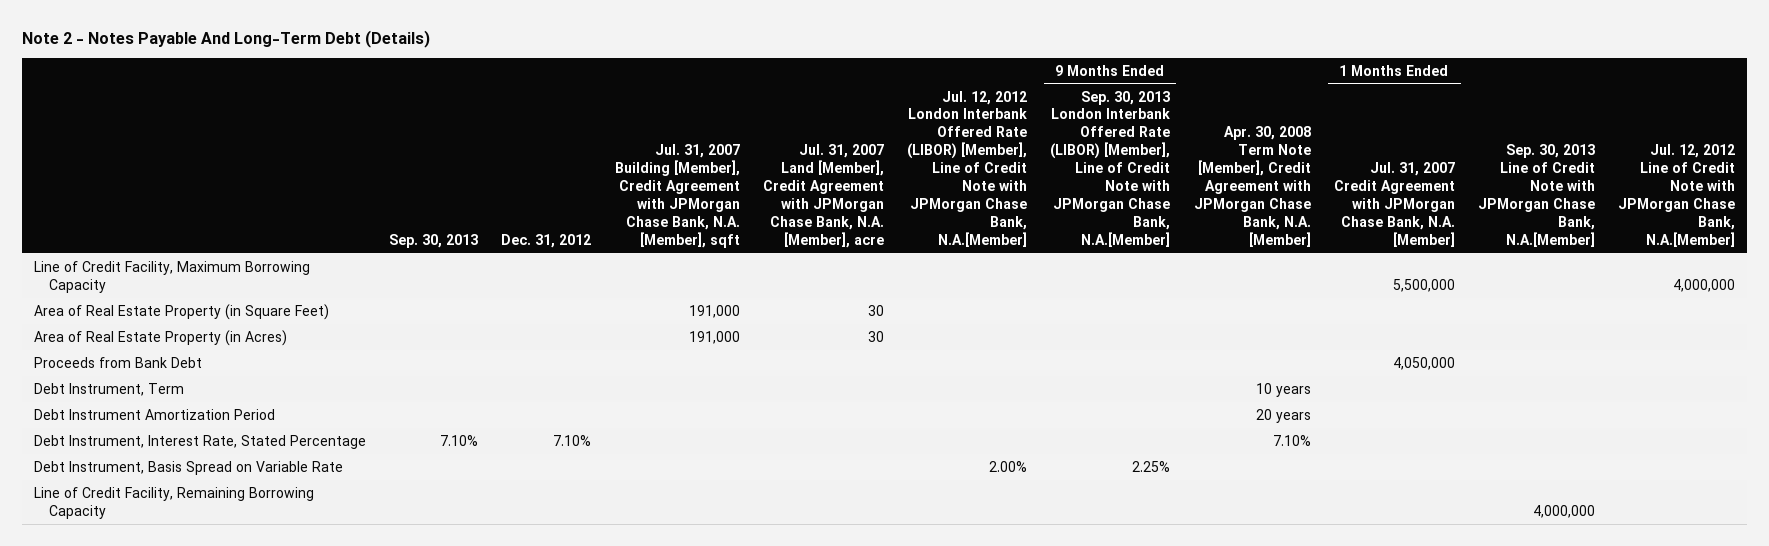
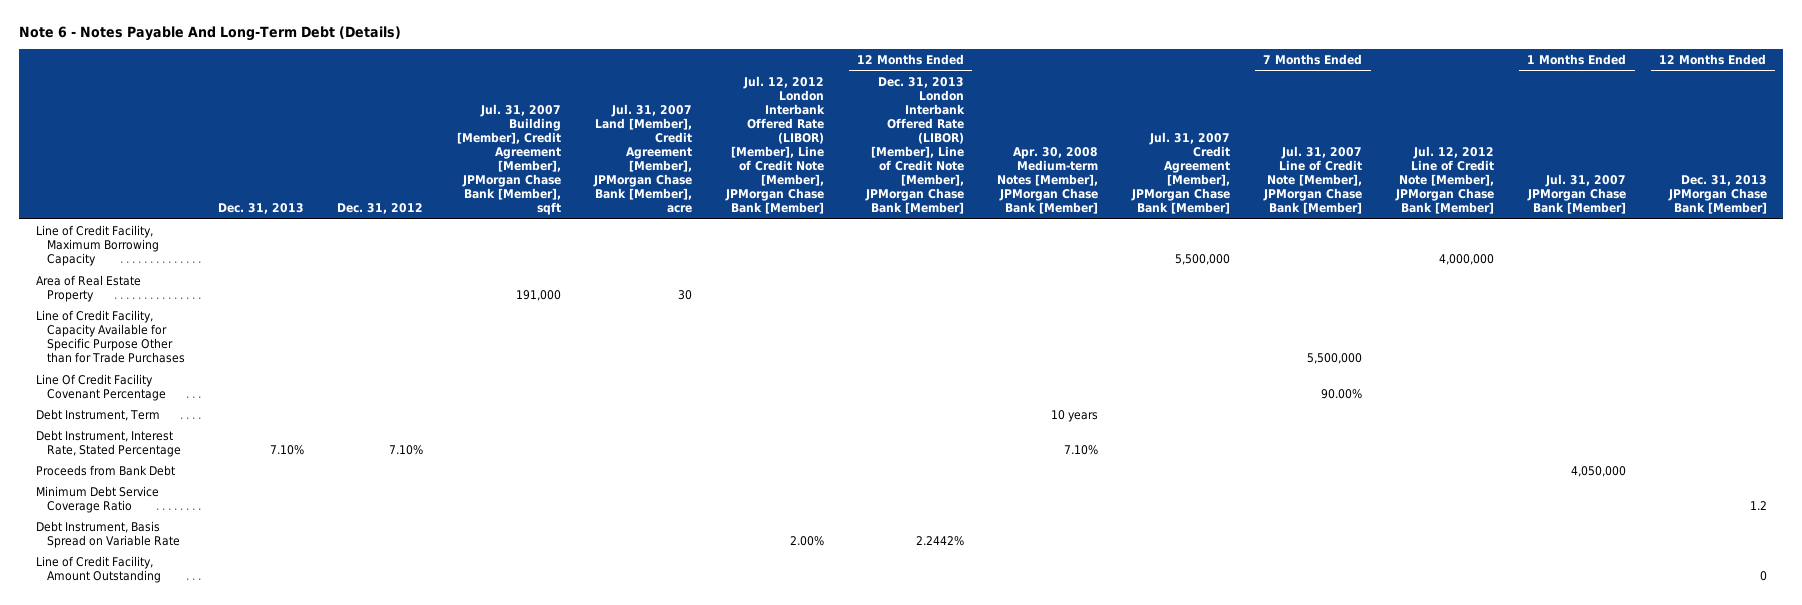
- Note 2 - Notes Payable And Long-Term Debt (Details)
+ Note 6 - Notes Payable And Long-Term Debt (Details)
- | Sep. 30, 2013 | Dec. 31, 2012 | Jul. 31, 2007 Building [Member], Credit Agreement with JPMorgan Chase Bank, N.A. [Member], sqft | Jul. 31, 2007 Land [Member], Credit Agreement with JPMorgan Chase Bank, N.A. [Member], acre | Jul. 12, 2012 London Interbank Offered Rate (LIBOR) [Member], Line of Credit Note with JPMorgan Chase Bank, N.A.[Member] | 9 Months Ended Sep. 30, 2013 London Interbank Offered Rate (LIBOR) [Member], Line of Credit Note with JPMorgan Chase Bank, N.A.[Member] | Apr. 30, 2008 Term Note [Member], Credit Agreement with JPMorgan Chase Bank, N.A. [Member] | 1 Months Ended Jul. 31, 2007 Credit Agreement with JPMorgan Chase Bank, N.A. [Member] | Sep. 30, 2013 Line of Credit Note with JPMorgan Chase Bank, N.A.[Member] | Jul. 12, 2012 Line of Credit Note with JPMorgan Chase Bank, N.A.[Member]
+ | Dec. 31, 2013 | Dec. 31, 2012 | Jul. 31, 2007 Building [Member], Credit Agreement [Member], JPMorgan Chase Bank [Member], sqft | Jul. 31, 2007 Land [Member], Credit Agreement [Member], JPMorgan Chase Bank [Member], acre | Jul. 12, 2012 London Interbank Offered Rate (LIBOR) [Member], Line of Credit Note [Member], JPMorgan Chase Bank [Member] | 12 Months Ended Dec. 31, 2013 London Interbank Offered Rate (LIBOR) [Member], Line of Credit Note [Member], JPMorgan Chase Bank [Member] | Apr. 30, 2008 Medium-term Notes [Member], JPMorgan Chase Bank [Member] | Jul. 31, 2007 Credit Agreement [Member], JPMorgan Chase Bank [Member] | 7 Months Ended Jul. 31, 2007 Line of Credit Note [Member], JPMorgan Chase Bank [Member] | Jul. 12, 2012 Line of Credit Note [Member], JPMorgan Chase Bank [Member] | 1 Months Ended Jul. 31, 2007 JPMorgan Chase Bank [Member] | 12 Months Ended Dec. 31, 2013 JPMorgan Chase Bank [Member]
- Area of Real Estate Property (in Square Feet) | | | 191,000 | 30 | | | | | |
- Area of Real Estate Property (in Acres) | | | 191,000 | 30 | | | | | |
+ Area of Real Estate Property | | | 191,000 | 30 | | | | | | | |
+ Line of Credit Facility, Capacity Available for Specific Purpose Other than for Trade Purchases | | | | | | | | | 5,500,000 | | |
+ Line Of Credit Facility Covenant Percentage | | | | | | | | | 90.00% | | |
- Debt Instrument Amortization Period | | | | | | | 20 years | | |
moved down: Proceeds from Bank Debt | | | | | | | | | | | 4,050,000 |
+ Minimum Debt Service Coverage Ratio | | | | | | | | | | | | 1.2
- Line of Credit Facility, Remaining Borrowing Capacity | | | | | | | | | 4,000,000 |
+ Line of Credit Facility, Amount Outstanding | | | | | | | | | | | | 0

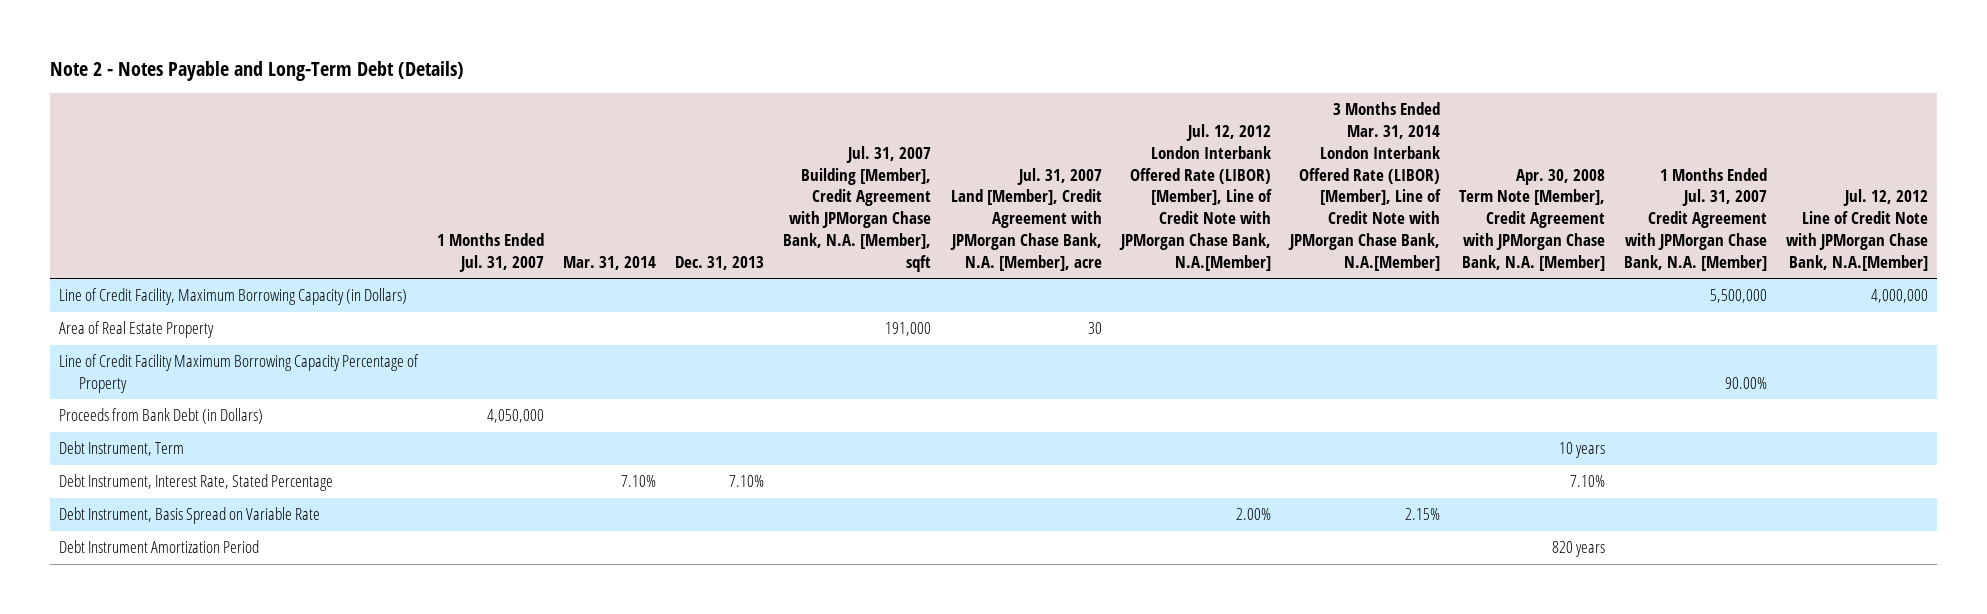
- Note 6 - Notes Payable And Long-Term Debt (Details)
+ Note 2 - Notes Payable and Long-Term Debt (Details)
- | Dec. 31, 2013 | Dec. 31, 2012 | Jul. 31, 2007 Building [Member], Credit Agreement [Member], JPMorgan Chase Bank [Member], sqft | Jul. 31, 2007 Land [Member], Credit Agreement [Member], JPMorgan Chase Bank [Member], acre | Jul. 12, 2012 London Interbank Offered Rate (LIBOR) [Member], Line of Credit Note [Member], JPMorgan Chase Bank [Member] | 12 Months Ended Dec. 31, 2013 London Interbank Offered Rate (LIBOR) [Member], Line of Credit Note [Member], JPMorgan Chase Bank [Member] | Apr. 30, 2008 Medium-term Notes [Member], JPMorgan Chase Bank [Member] | Jul. 31, 2007 Credit Agreement [Member], JPMorgan Chase Bank [Member] | 7 Months Ended Jul. 31, 2007 Line of Credit Note [Member], JPMorgan Chase Bank [Member] | Jul. 12, 2012 Line of Credit Note [Member], JPMorgan Chase Bank [Member] | 1 Months Ended Jul. 31, 2007 JPMorgan Chase Bank [Member] | 12 Months Ended Dec. 31, 2013 JPMorgan Chase Bank [Member]
+ | 1 Months Ended Jul. 31, 2007 | Mar. 31, 2014 | Dec. 31, 2013 | Jul. 31, 2007 Building [Member], Credit Agreement with JPMorgan Chase Bank, N.A. [Member], sqft | Jul. 31, 2007 Land [Member], Credit Agreement with JPMorgan Chase Bank, N.A. [Member], acre | Jul. 12, 2012 London Interbank Offered Rate (LIBOR) [Member], Line of Credit Note with JPMorgan Chase Bank, N.A.[Member] | 3 Months Ended Mar. 31, 2014 London Interbank Offered Rate (LIBOR) [Member], Line of Credit Note with JPMorgan Chase Bank, N.A.[Member] | Apr. 30, 2008 Term Note [Member], Credit Agreement with JPMorgan Chase Bank, N.A. [Member] | 1 Months Ended Jul. 31, 2007 Credit Agreement with JPMorgan Chase Bank, N.A. [Member] | Jul. 12, 2012 Line of Credit Note with JPMorgan Chase Bank, N.A.[Member]
- Line of Credit Facility, Maximum Borrowing Capacity | | | | | | | | 5,500,000 | | 4,000,000 | |
+ Line of Credit Facility, Maximum Borrowing Capacity (in Dollars) | | | | | | | | | 5,500,000 | 4,000,000
- Line of Credit Facility, Capacity Available for Specific Purpose Other than for Trade Purchases | | | | | | | | | 5,500,000 | | |
- Line Of Credit Facility Covenant Percentage | | | | | | | | | 90.00% | | |
+ Line of Credit Facility Maximum Borrowing Capacity Percentage of Property | | | | | | | | | 90.00% |
+ Proceeds from Bank Debt (in Dollars) | 4,050,000 | | | | | | | | |
- Proceeds from Bank Debt | | | | | | | | | | | 4,050,000 |
- Minimum Debt Service Coverage Ratio | | | | | | | | | | | | 1.2
- Line of Credit Facility, Amount Outstanding | | | | | | | | | | | | 0
+ Debt Instrument Amortization Period | | | | | | | | 820 years | |

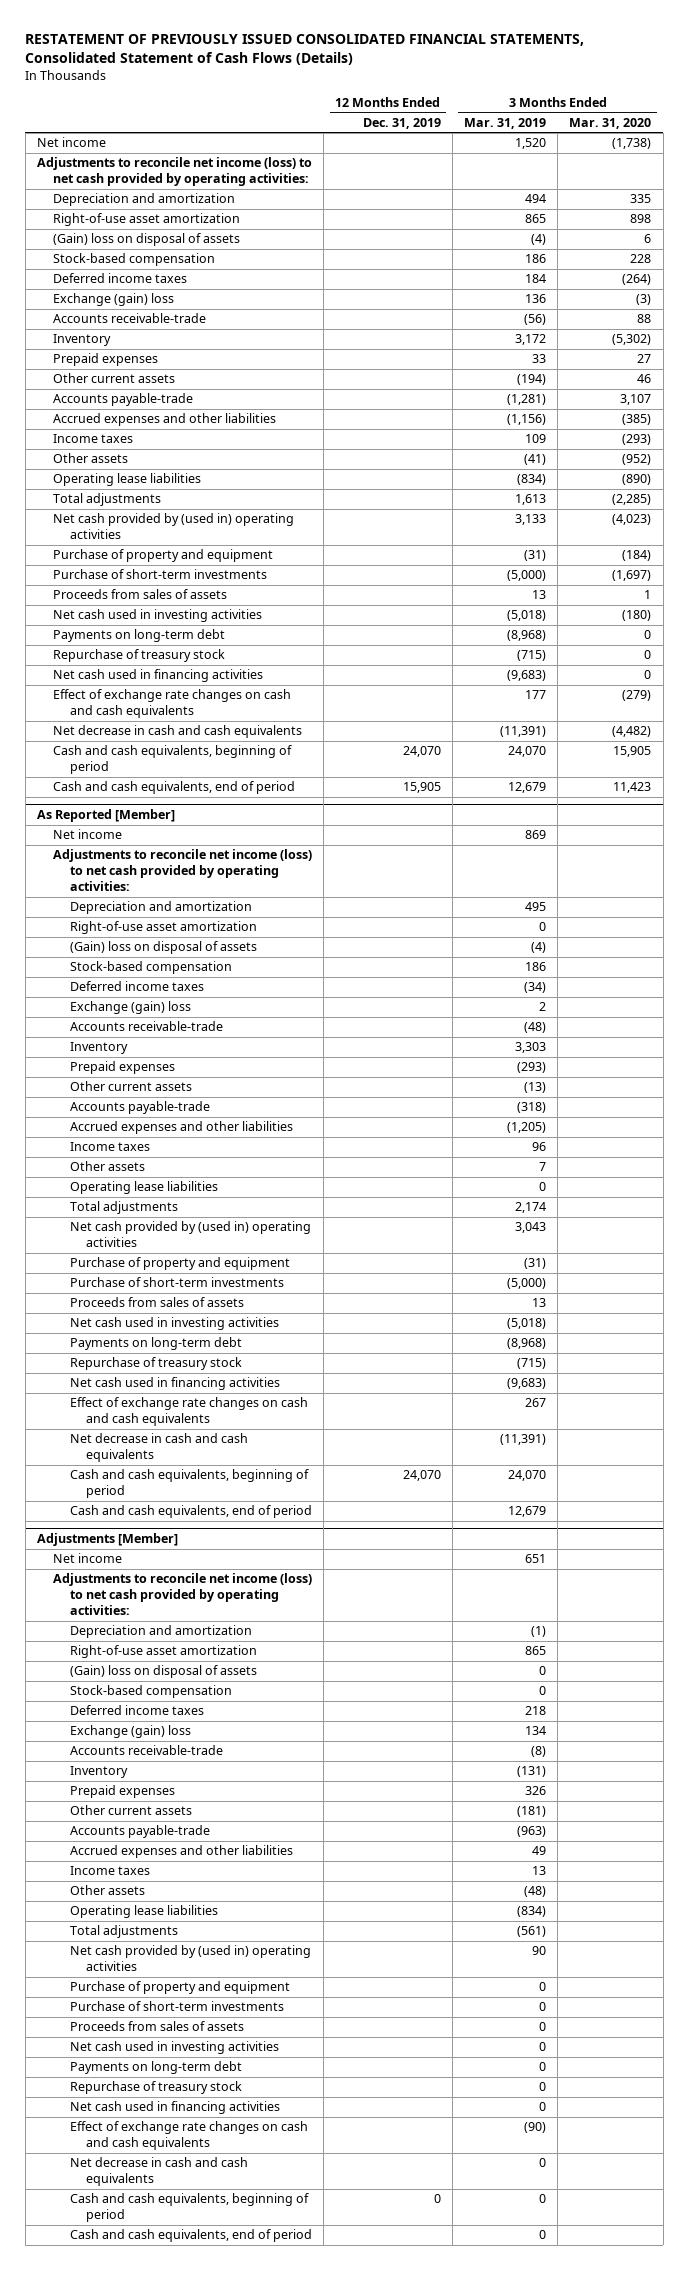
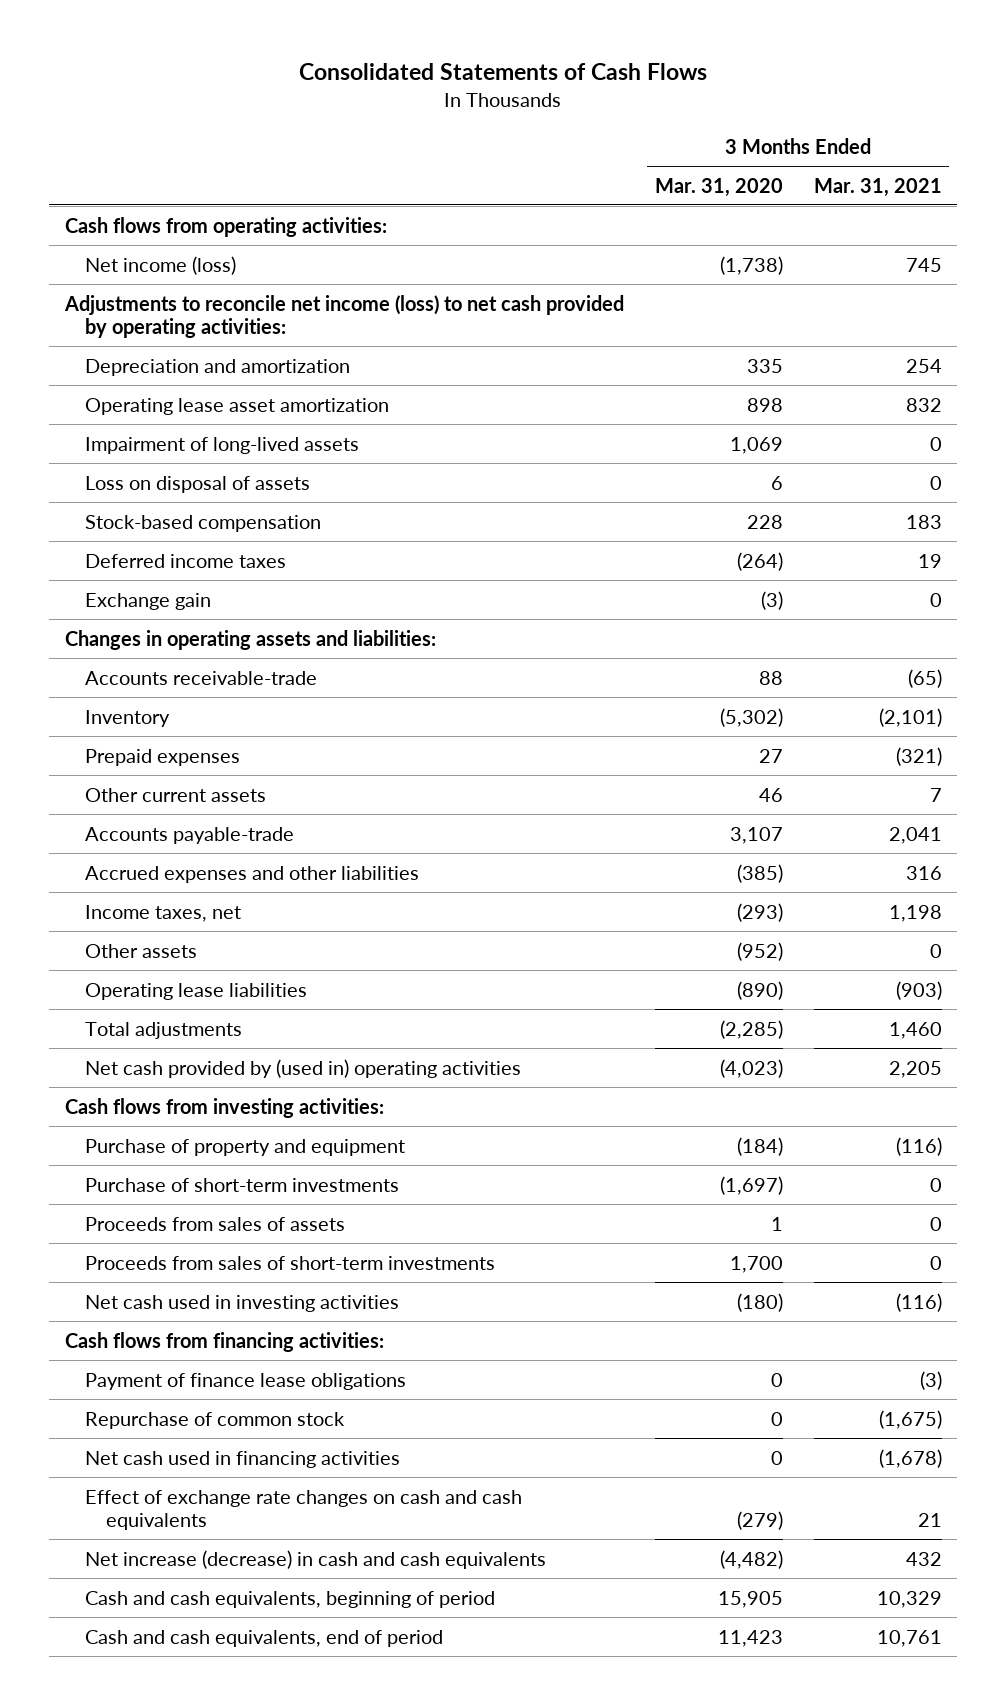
- RESTATEMENT OF PREVIOUSLY ISSUED CONSOLIDATED FINANCIAL STATEMENTS, Consolidated Statement of Cash Flows (Details)
+ Consolidated Statements of Cash Flows
- | 12 Months Ended Dec. 31, 2019 | 3 Months Ended Mar. 31, 2019 | 3 Months Ended Mar. 31, 2020
+ | 3 Months Ended Mar. 31, 2020 | 3 Months Ended Mar. 31, 2021
- Net income | | 1,520 | (1,738)
+ Cash flows from operating activities:
+ Net income (loss) | (1,738) | 745
- Right-of-use asset amortization | | 865 | 898
- (Gain) loss on disposal of assets | | (4) | 6
+ Operating lease asset amortization | 898 | 832
+ Impairment of long-lived assets | 1,069 | 0
+ Loss on disposal of assets | 6 | 0
- Exchange (gain) loss | | 136 | (3)
+ Exchange gain | (3) | 0
+ Changes in operating assets and liabilities:
- Income taxes | | 109 | (293)
+ Income taxes, net | (293) | 1,198
+ Cash flows from investing activities:
+ Proceeds from sales of short-term investments | 1,700 | 0
- Payments on long-term debt | | (8,968) | 0
- Repurchase of treasury stock | | (715) | 0
+ Cash flows from financing activities:
+ Payment of finance lease obligations | 0 | (3)
+ Repurchase of common stock | 0 | (1,675)
- Net decrease in cash and cash equivalents | | (11,391) | (4,482)
+ Net increase (decrease) in cash and cash equivalents | (4,482) | 432
- As Reported [Member]
- Net income | | 869 |
- Adjustments to reconcile net income (loss) to net cash provided by operating activities:
- Depreciation and amortization | | 495 |
- Right-of-use asset amortization | | 0 |
- (Gain) loss on disposal of assets | | (4) |
- Stock-based compensation | | 186 |
- Deferred income taxes | | (34) |
- Exchange (gain) loss | | 2 |
- Accounts receivable-trade | | (48) |
- Inventory | | 3,303 |
- Prepaid expenses | | (293) |
- Other current assets | | (13) |
- Accounts payable-trade | | (318) |
- Accrued expenses and other liabilities | | (1,205) |
- Income taxes | | 96 |
- Other assets | | 7 |
- Operating lease liabilities | | 0 |
- Total adjustments | | 2,174 |
- Net cash provided by (used in) operating activities | | 3,043 |
- Purchase of property and equipment | | (31) |
- Purchase of short-term investments | | (5,000) |
- Proceeds from sales of assets | | 13 |
- Net cash used in investing activities | | (5,018) |
- Payments on long-term debt | | (8,968) |
- Repurchase of treasury stock | | (715) |
- Net cash used in financing activities | | (9,683) |
- Effect of exchange rate changes on cash and cash equivalents | | 267 |
- Net decrease in cash and cash equivalents | | (11,391) |
- Cash and cash equivalents, beginning of period | 24,070 | 24,070 |
- Cash and cash equivalents, end of period | | 12,679 |
- Adjustments [Member]
- Net income | | 651 |
- Adjustments to reconcile net income (loss) to net cash provided by operating activities:
- Depreciation and amortization | | (1) |
- Right-of-use asset amortization | | 865 |
- (Gain) loss on disposal of assets | | 0 |
- Stock-based compensation | | 0 |
- Deferred income taxes | | 218 |
- Exchange (gain) loss | | 134 |
- Accounts receivable-trade | | (8) |
- Inventory | | (131) |
- Prepaid expenses | | 326 |
- Other current assets | | (181) |
- Accounts payable-trade | | (963) |
- Accrued expenses and other liabilities | | 49 |
- Income taxes | | 13 |
- Other assets | | (48) |
- Operating lease liabilities | | (834) |
- Total adjustments | | (561) |
- Net cash provided by (used in) operating activities | | 90 |
- Purchase of property and equipment | | 0 |
- Purchase of short-term investments | | 0 |
- Proceeds from sales of assets | | 0 |
- Net cash used in investing activities | | 0 |
- Payments on long-term debt | | 0 |
- Repurchase of treasury stock | | 0 |
- Net cash used in financing activities | | 0 |
- Effect of exchange rate changes on cash and cash equivalents | | (90) |
- Net decrease in cash and cash equivalents | | 0 |
- Cash and cash equivalents, beginning of period | 0 | 0 |
- Cash and cash equivalents, end of period | | 0 |

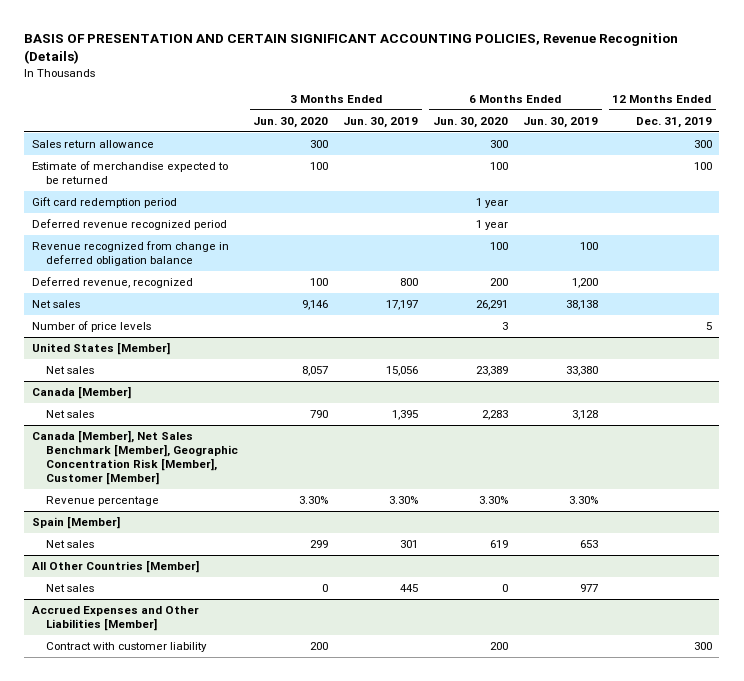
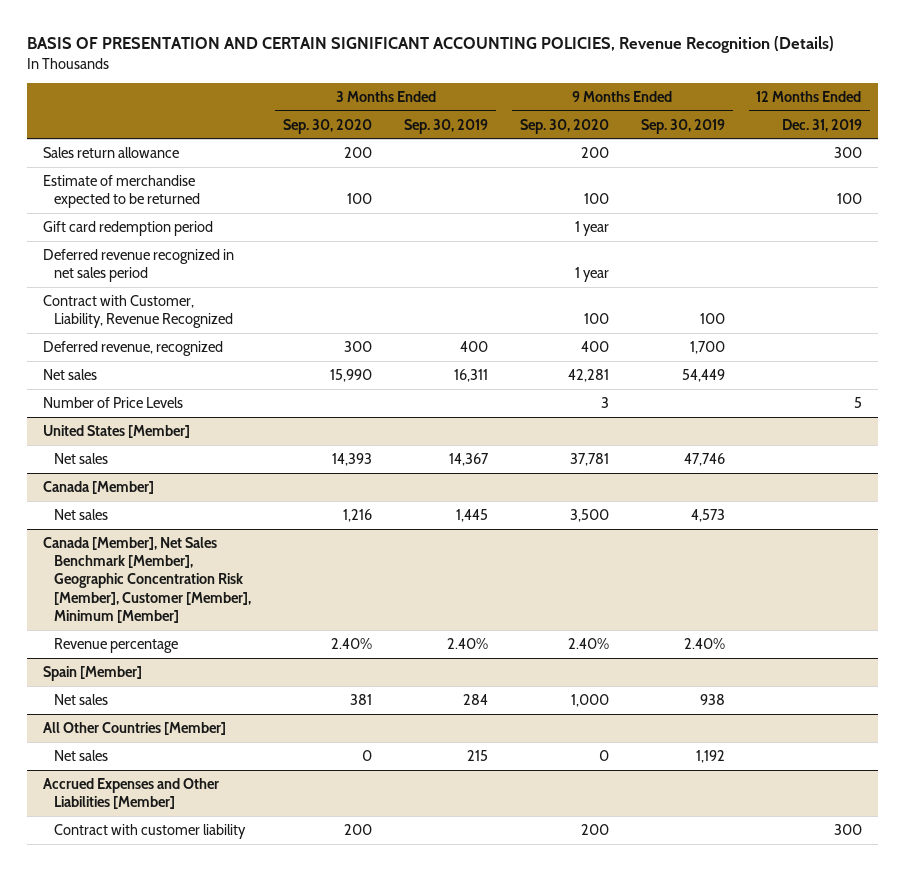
- | 3 Months Ended Jun. 30, 2020 | 3 Months Ended Jun. 30, 2019 | 6 Months Ended Jun. 30, 2020 | 6 Months Ended Jun. 30, 2019 | 12 Months Ended Dec. 31, 2019
+ | 3 Months Ended Sep. 30, 2020 | 3 Months Ended Sep. 30, 2019 | 9 Months Ended Sep. 30, 2020 | 9 Months Ended Sep. 30, 2019 | 12 Months Ended Dec. 31, 2019
- Deferred revenue recognized period | | | 1 year | |
- Revenue recognized from change in deferred obligation balance | | | 100 | 100 |
+ Deferred revenue recognized in net sales period | | | 1 year | |
+ Contract with Customer, Liability, Revenue Recognized | | | 100 | 100 |
- Number of price levels | | | 3 | | 5
+ Number of Price Levels | | | 3 | | 5
- Canada [Member], Net Sales Benchmark [Member], Geographic Concentration Risk [Member], Customer [Member]
+ Canada [Member], Net Sales Benchmark [Member], Geographic Concentration Risk [Member], Customer [Member], Minimum [Member]

